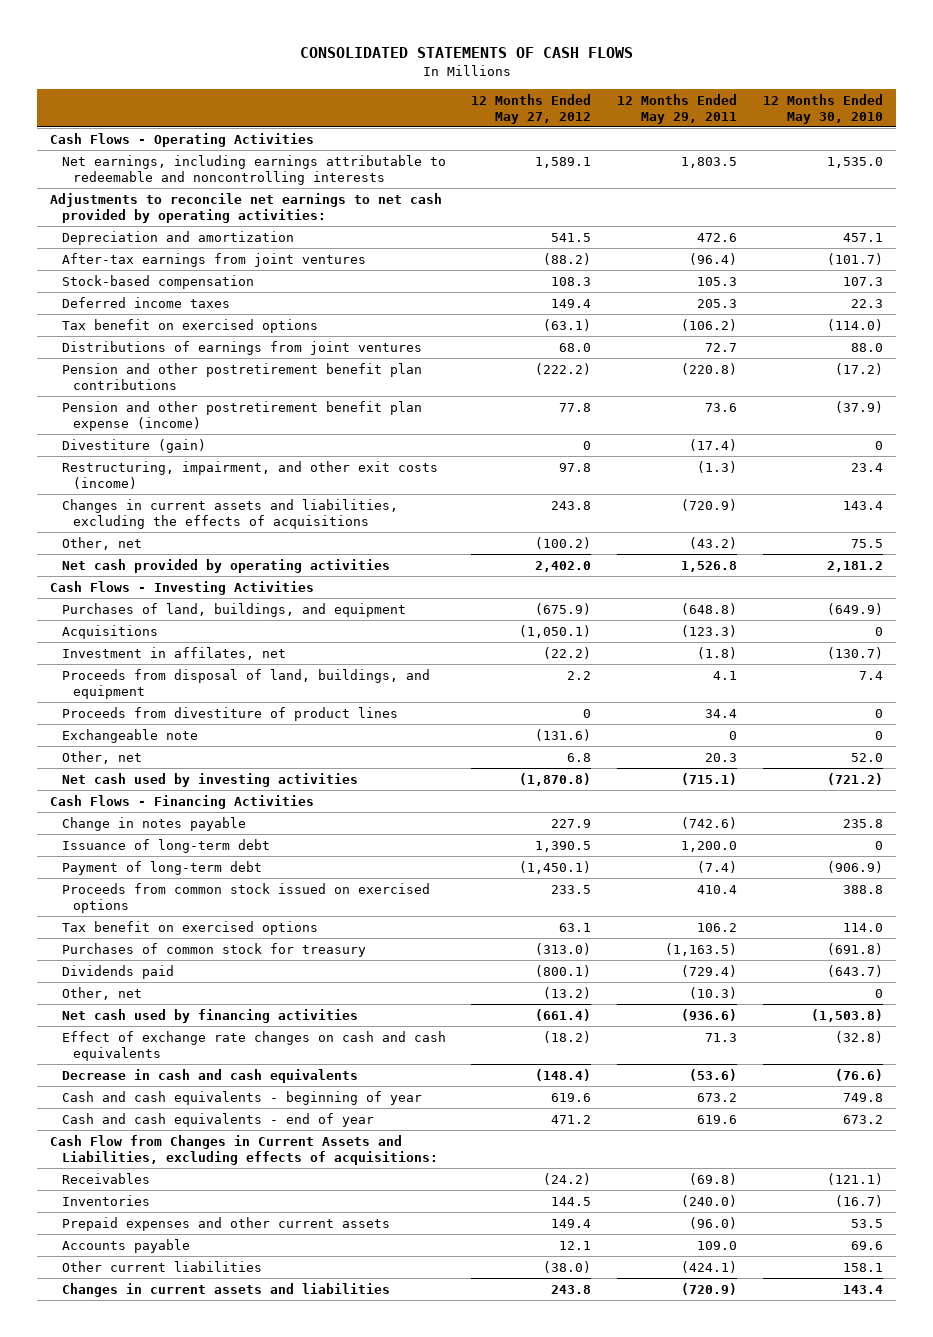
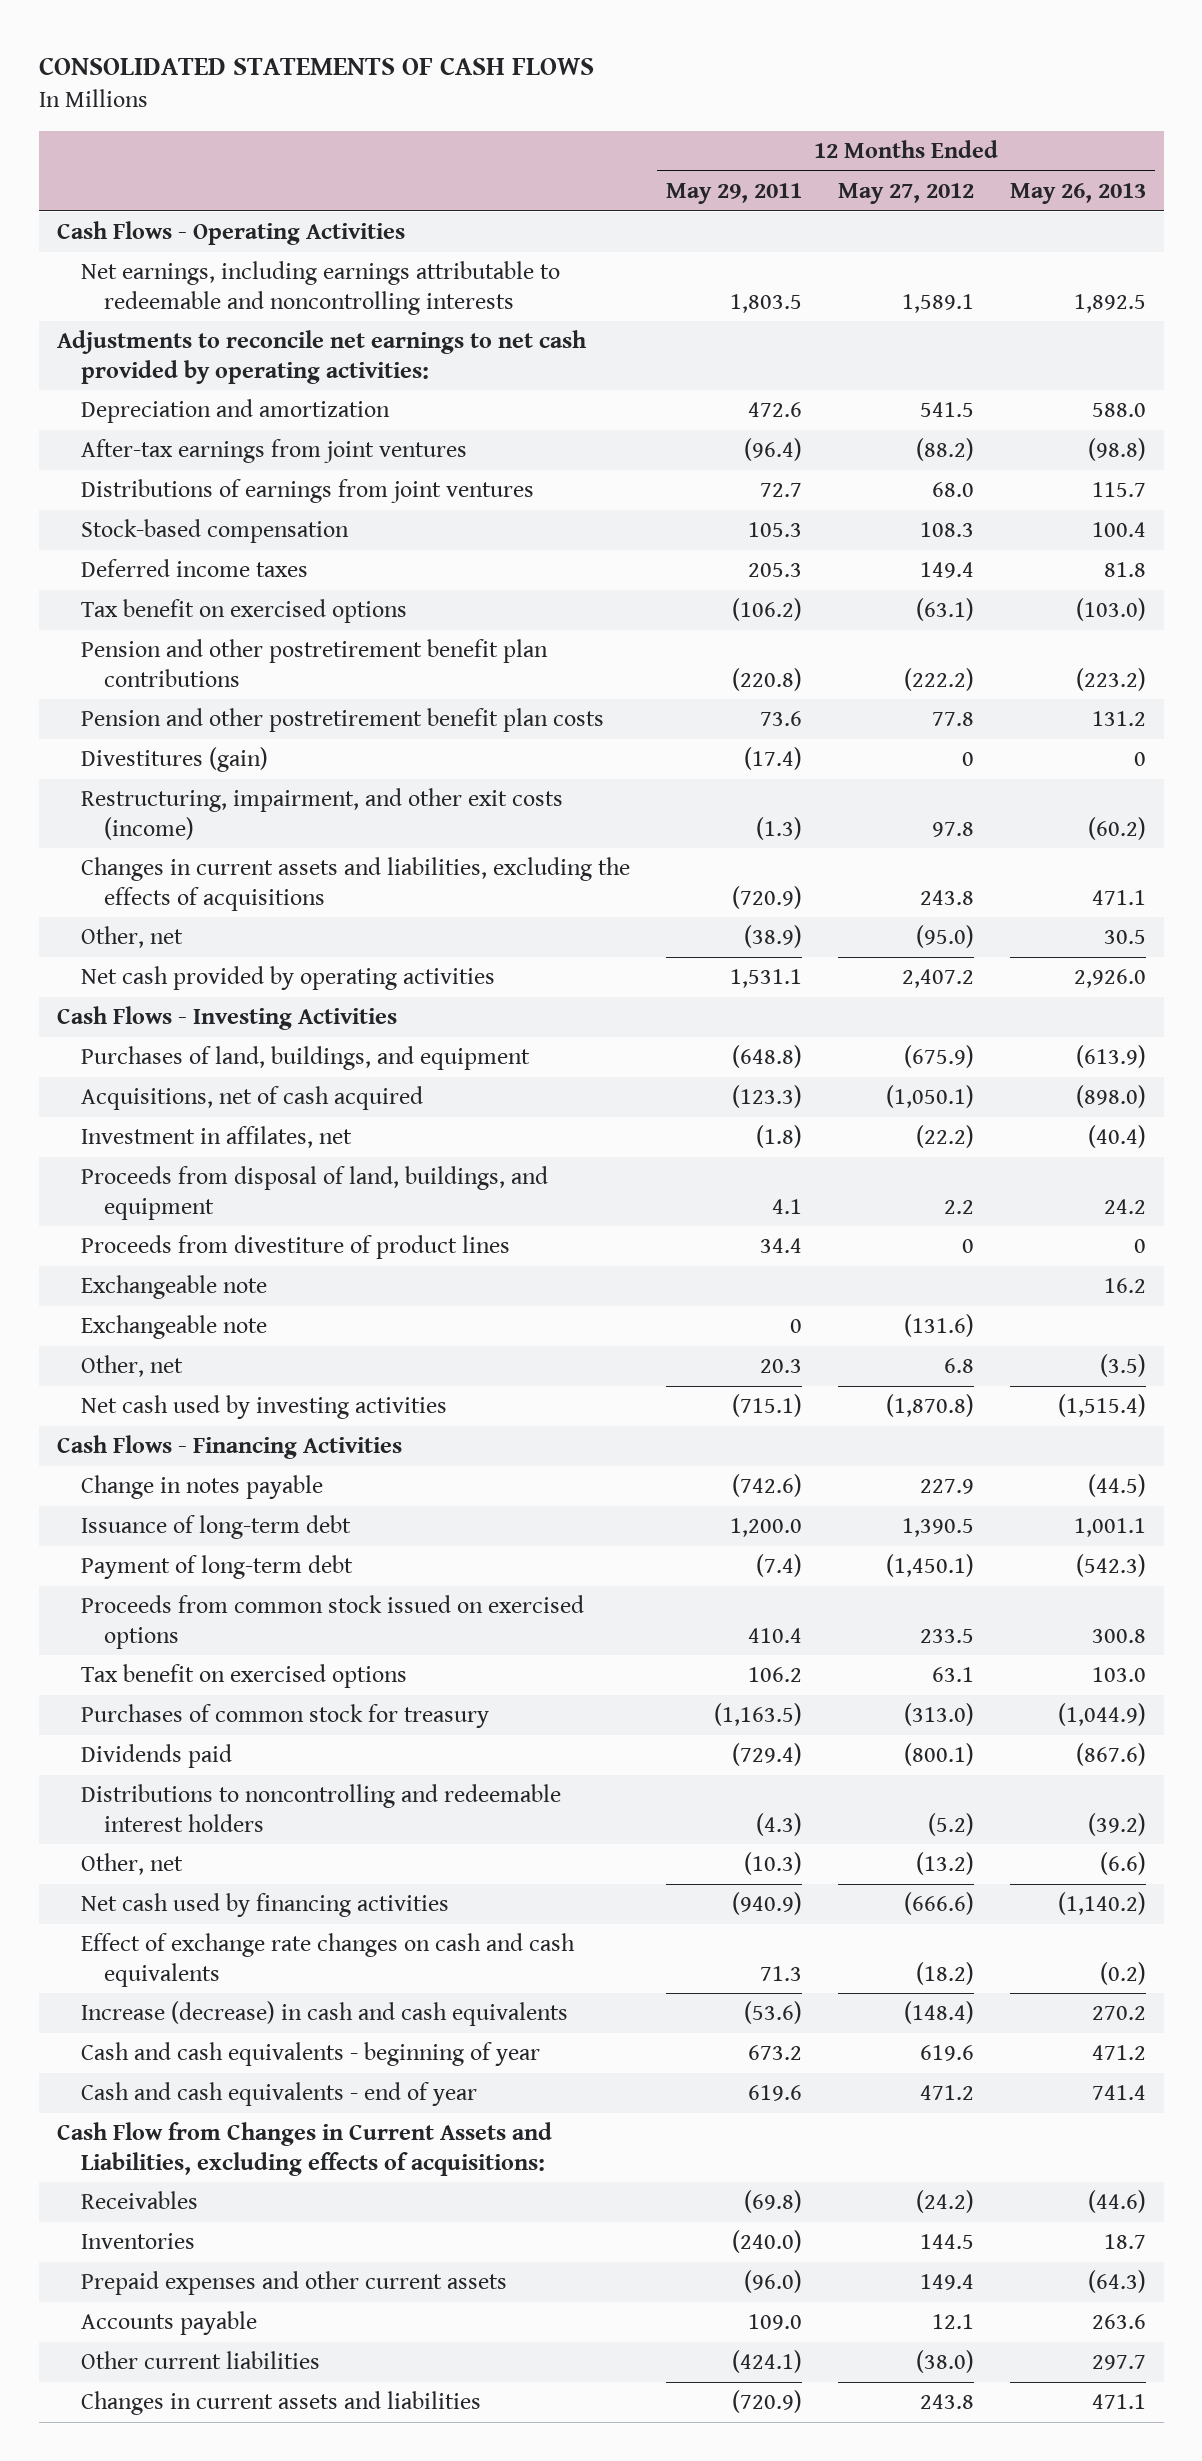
- | 12 Months Ended May 27, 2012 | 12 Months Ended May 29, 2011 | 12 Months Ended May 30, 2010
+ | 12 Months Ended May 29, 2011 | 12 Months Ended May 27, 2012 | 12 Months Ended May 26, 2013
moved up: Distributions of earnings from joint ventures | 72.7 | 68.0 | 115.7
- Pension and other postretirement benefit plan expense (income) | 77.8 | 73.6 | (37.9)
- Divestiture (gain) | 0 | (17.4) | 0
+ Pension and other postretirement benefit plan costs | 73.6 | 77.8 | 131.2
+ Divestitures (gain) | (17.4) | 0 | 0
- Other, net | (100.2) | (43.2) | 75.5
- Net cash provided by operating activities | 2,402.0 | 1,526.8 | 2,181.2
+ Other, net | (38.9) | (95.0) | 30.5
+ Net cash provided by operating activities | 1,531.1 | 2,407.2 | 2,926.0
- Acquisitions | (1,050.1) | (123.3) | 0
+ Acquisitions, net of cash acquired | (123.3) | (1,050.1) | (898.0)
+ Exchangeable note | | | 16.2
+ Distributions to noncontrolling and redeemable interest holders | (4.3) | (5.2) | (39.2)
- Net cash used by financing activities | (661.4) | (936.6) | (1,503.8)
+ Net cash used by financing activities | (940.9) | (666.6) | (1,140.2)
- Decrease in cash and cash equivalents | (148.4) | (53.6) | (76.6)
+ Increase (decrease) in cash and cash equivalents | (53.6) | (148.4) | 270.2

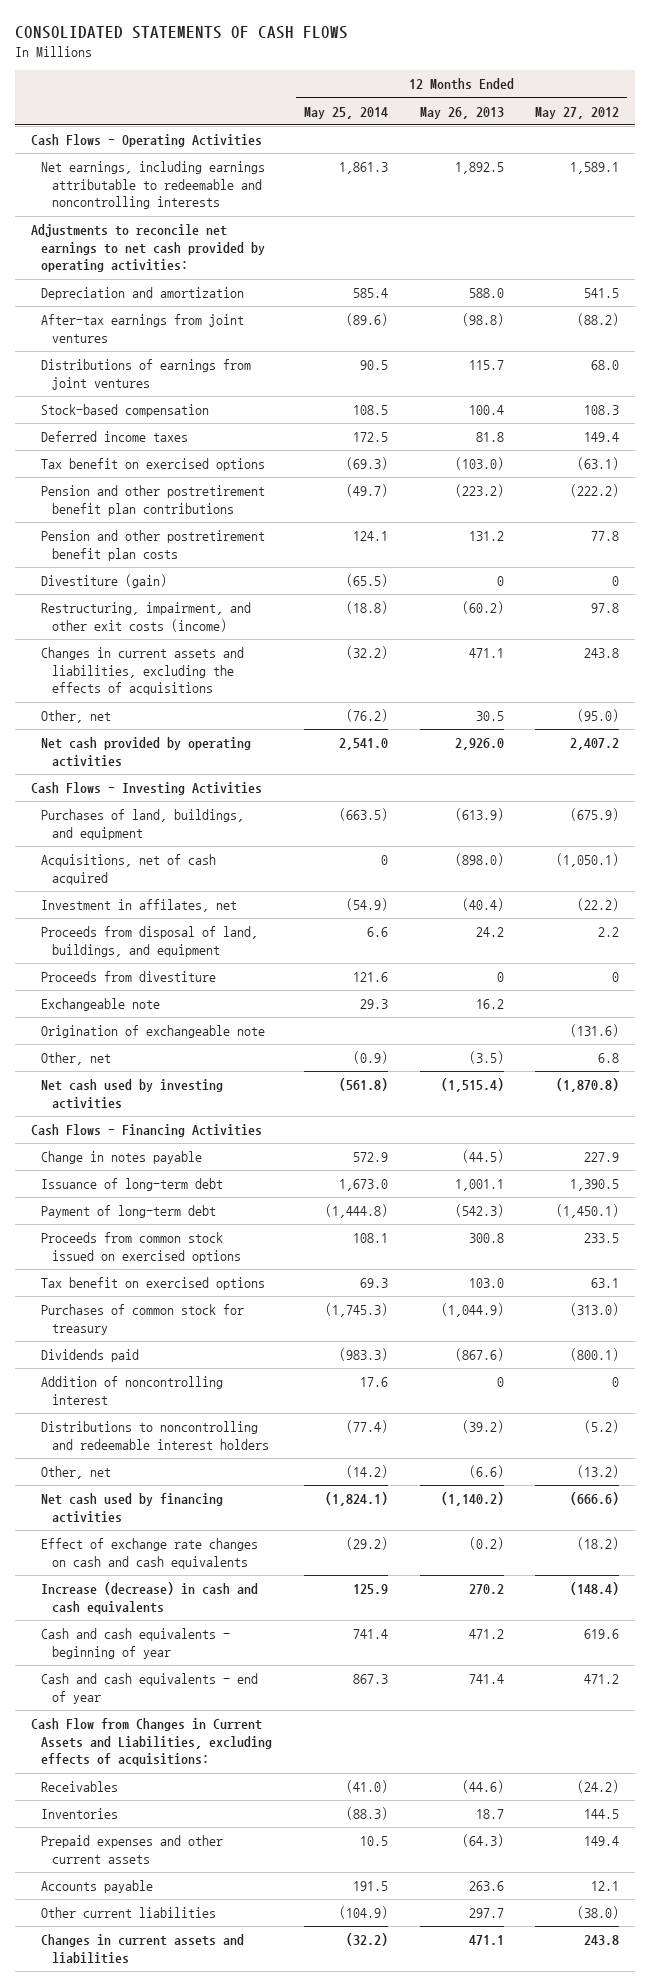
- | 12 Months Ended May 29, 2011 | 12 Months Ended May 27, 2012 | 12 Months Ended May 26, 2013
+ | 12 Months Ended May 25, 2014 | 12 Months Ended May 26, 2013 | 12 Months Ended May 27, 2012
- Divestitures (gain) | (17.4) | 0 | 0
+ Divestiture (gain) | (65.5) | 0 | 0
- Proceeds from divestiture of product lines | 34.4 | 0 | 0
+ Proceeds from divestiture | 121.6 | 0 | 0
- Exchangeable note | 0 | (131.6) |
+ Origination of exchangeable note | | | (131.6)
+ Addition of noncontrolling interest | 17.6 | 0 | 0

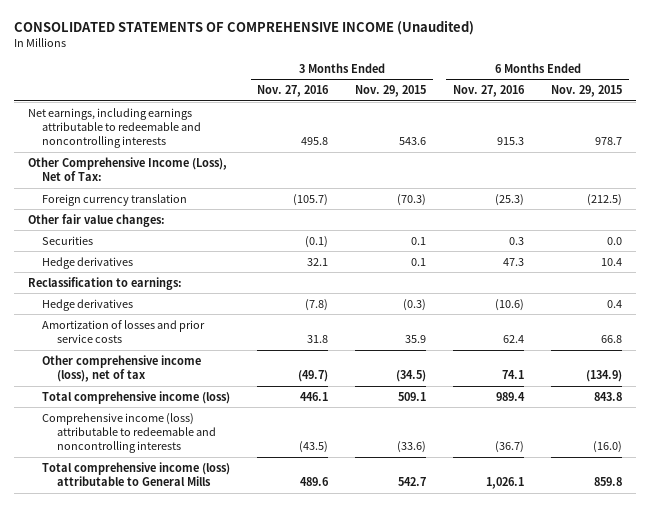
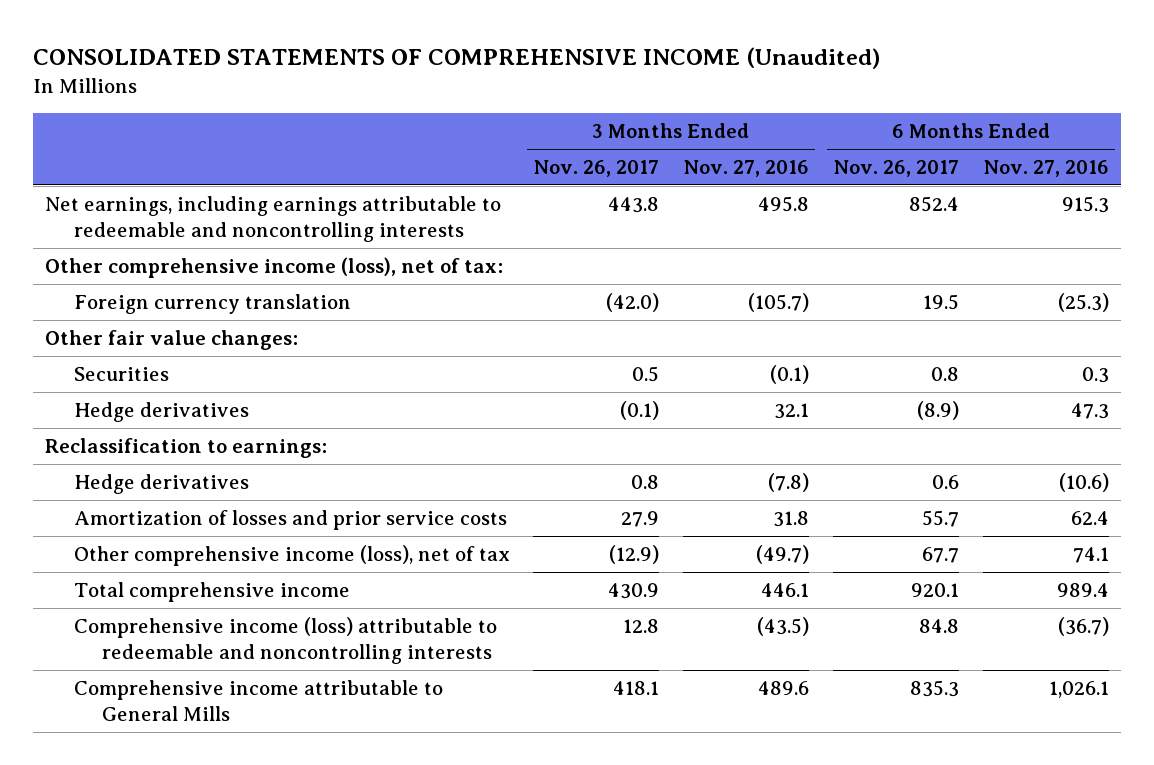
- | 3 Months Ended Nov. 27, 2016 | 3 Months Ended Nov. 29, 2015 | 6 Months Ended Nov. 27, 2016 | 6 Months Ended Nov. 29, 2015
+ | 3 Months Ended Nov. 26, 2017 | 3 Months Ended Nov. 27, 2016 | 6 Months Ended Nov. 26, 2017 | 6 Months Ended Nov. 27, 2016
- Other Comprehensive Income (Loss), Net of Tax:
+ Other comprehensive income (loss), net of tax:
- Total comprehensive income (loss) | 446.1 | 509.1 | 989.4 | 843.8
+ Total comprehensive income | 430.9 | 446.1 | 920.1 | 989.4
- Total comprehensive income (loss) attributable to General Mills | 489.6 | 542.7 | 1,026.1 | 859.8
+ Comprehensive income attributable to General Mills | 418.1 | 489.6 | 835.3 | 1,026.1

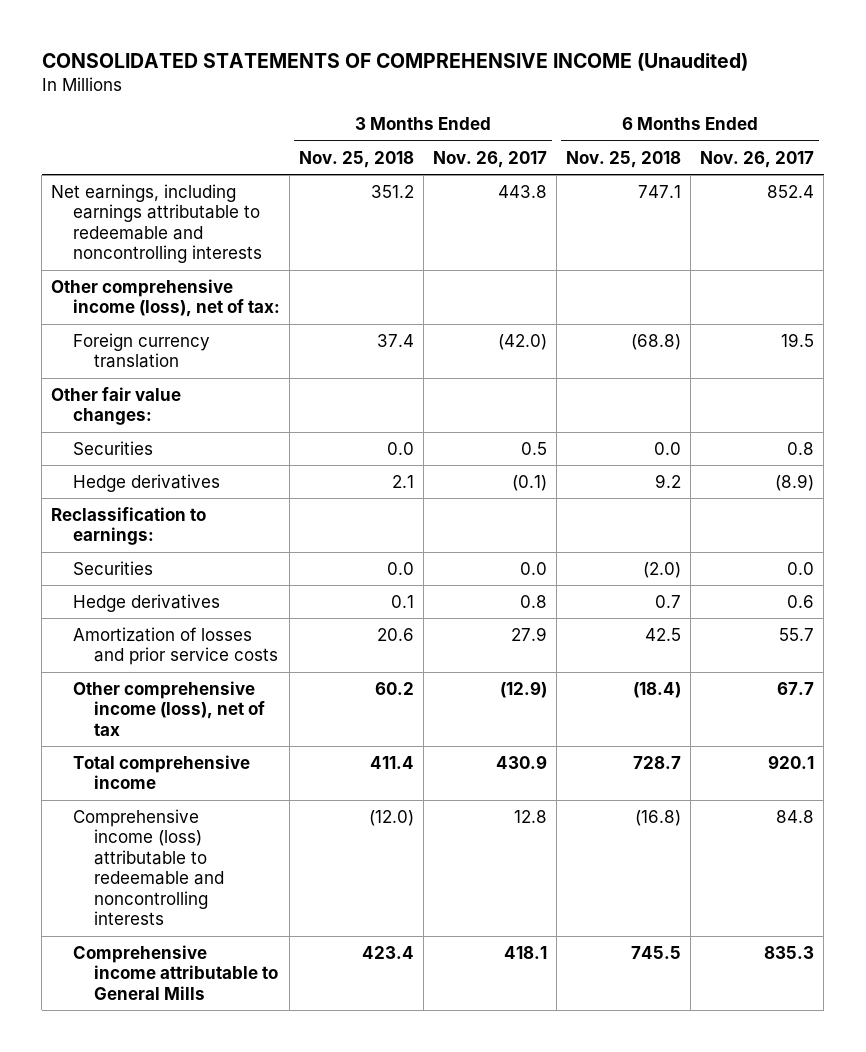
- | 3 Months Ended Nov. 26, 2017 | 3 Months Ended Nov. 27, 2016 | 6 Months Ended Nov. 26, 2017 | 6 Months Ended Nov. 27, 2016
+ | 3 Months Ended Nov. 25, 2018 | 3 Months Ended Nov. 26, 2017 | 6 Months Ended Nov. 25, 2018 | 6 Months Ended Nov. 26, 2017
+ Securities | 0.0 | 0.0 | (2.0) | 0.0

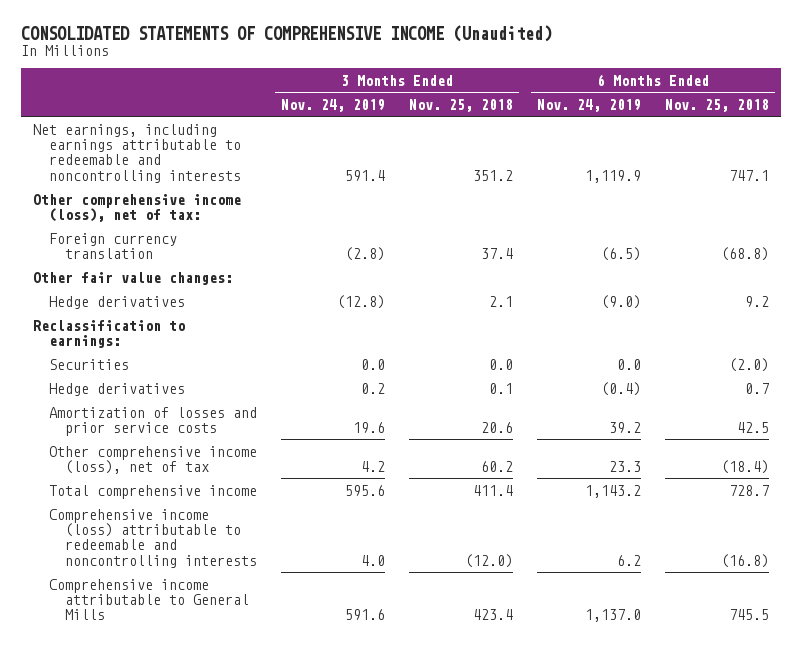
- | 3 Months Ended Nov. 25, 2018 | 3 Months Ended Nov. 26, 2017 | 6 Months Ended Nov. 25, 2018 | 6 Months Ended Nov. 26, 2017
+ | 3 Months Ended Nov. 24, 2019 | 3 Months Ended Nov. 25, 2018 | 6 Months Ended Nov. 24, 2019 | 6 Months Ended Nov. 25, 2018
- Securities | 0.0 | 0.5 | 0.0 | 0.8

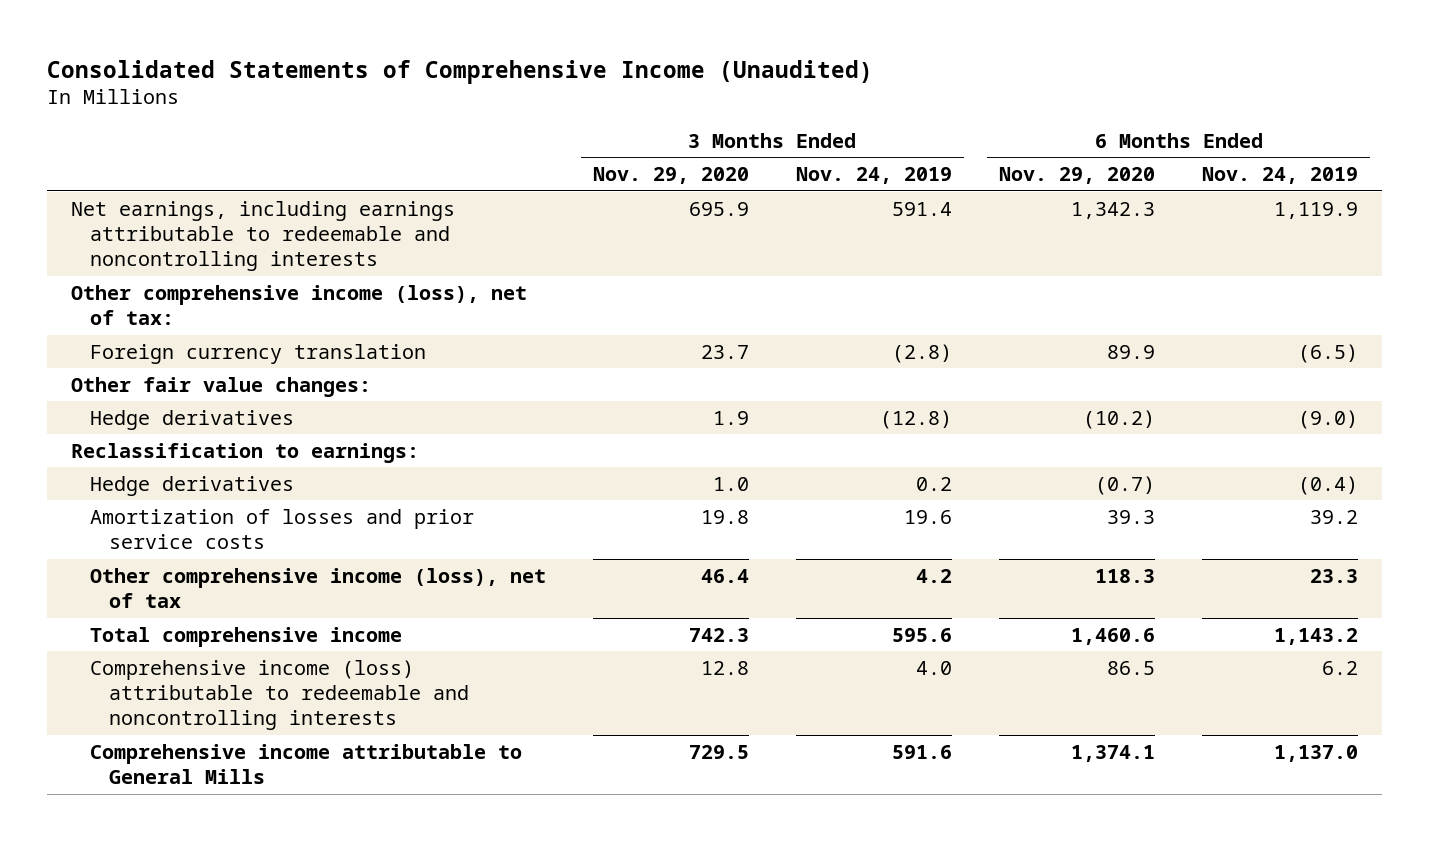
- CONSOLIDATED STATEMENTS OF COMPREHENSIVE INCOME (Unaudited)
+ Consolidated Statements of Comprehensive Income (Unaudited)
- | 3 Months Ended Nov. 24, 2019 | 3 Months Ended Nov. 25, 2018 | 6 Months Ended Nov. 24, 2019 | 6 Months Ended Nov. 25, 2018
+ | 3 Months Ended Nov. 29, 2020 | 3 Months Ended Nov. 24, 2019 | 6 Months Ended Nov. 29, 2020 | 6 Months Ended Nov. 24, 2019
- Securities | 0.0 | 0.0 | 0.0 | (2.0)

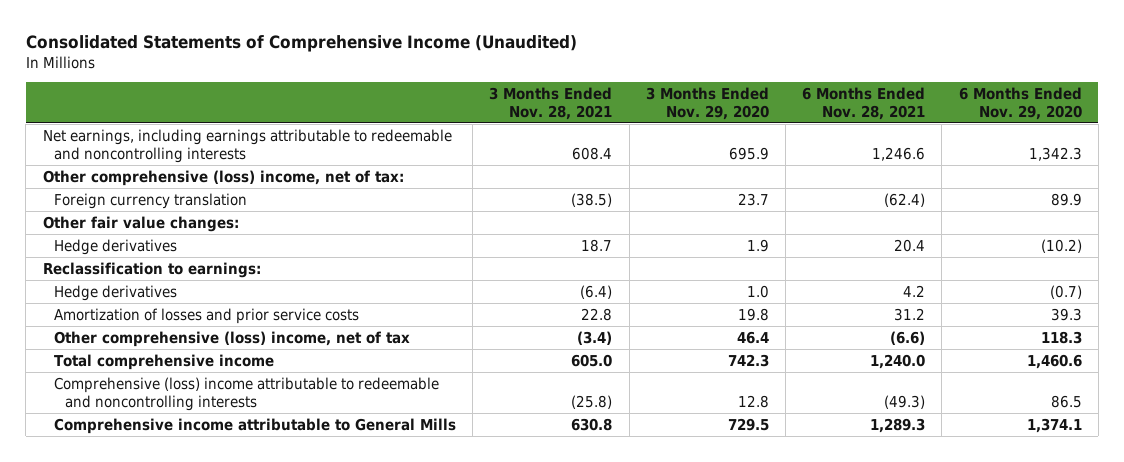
- | 3 Months Ended Nov. 29, 2020 | 3 Months Ended Nov. 24, 2019 | 6 Months Ended Nov. 29, 2020 | 6 Months Ended Nov. 24, 2019
+ | 3 Months Ended Nov. 28, 2021 | 3 Months Ended Nov. 29, 2020 | 6 Months Ended Nov. 28, 2021 | 6 Months Ended Nov. 29, 2020
- Other comprehensive income (loss), net of tax:
+ Other comprehensive (loss) income, net of tax:
- Other comprehensive income (loss), net of tax | 46.4 | 4.2 | 118.3 | 23.3
+ Other comprehensive (loss) income, net of tax | (3.4) | 46.4 | (6.6) | 118.3
- Comprehensive income (loss) attributable to redeemable and noncontrolling interests | 12.8 | 4.0 | 86.5 | 6.2
+ Comprehensive (loss) income attributable to redeemable and noncontrolling interests | (25.8) | 12.8 | (49.3) | 86.5

